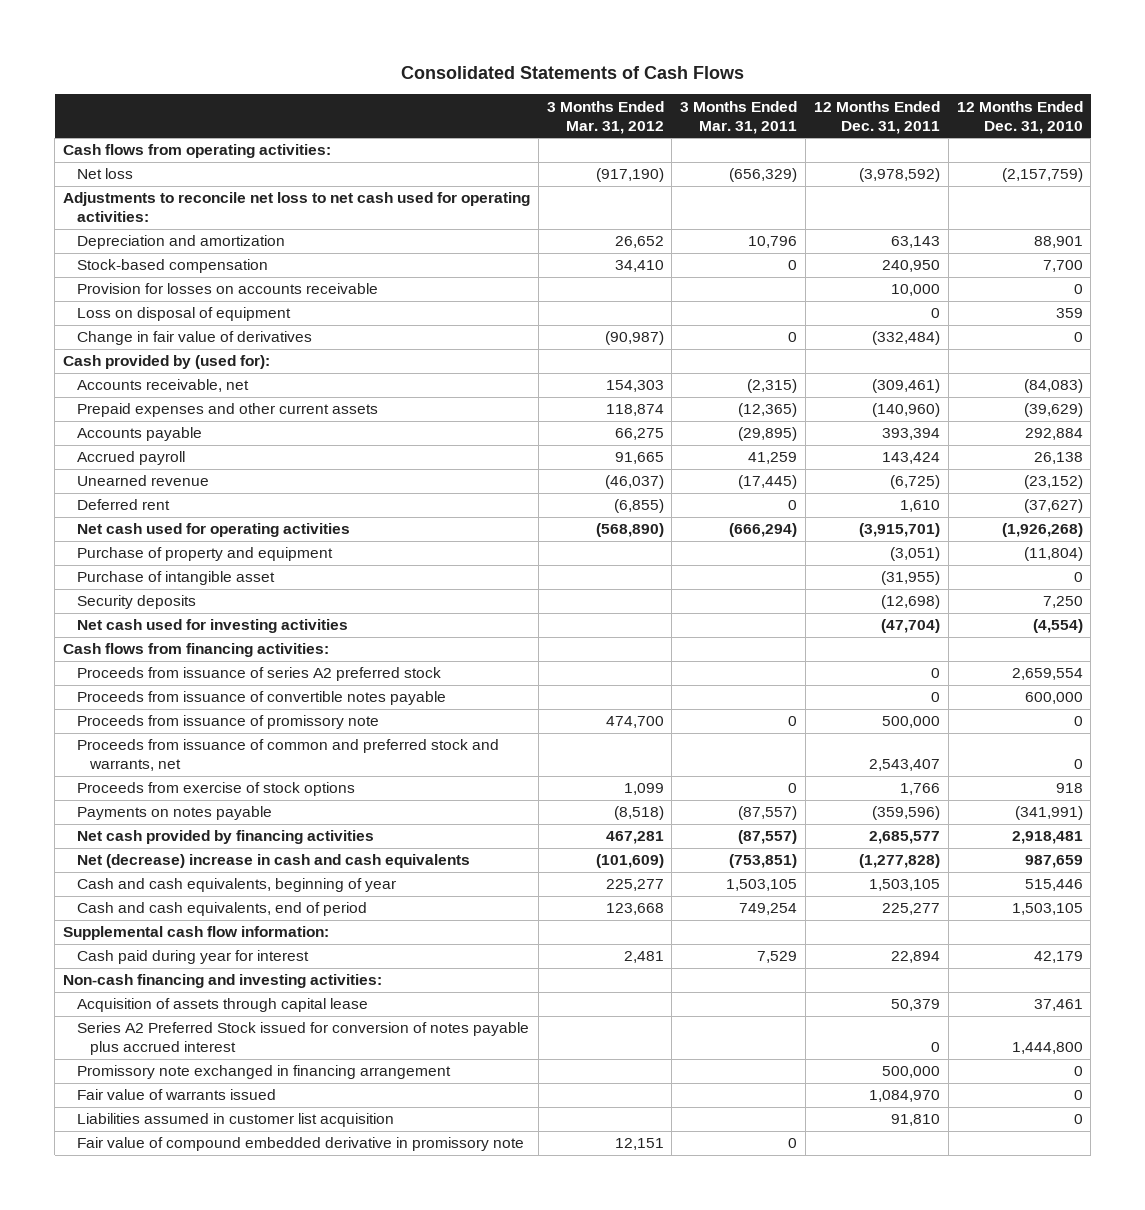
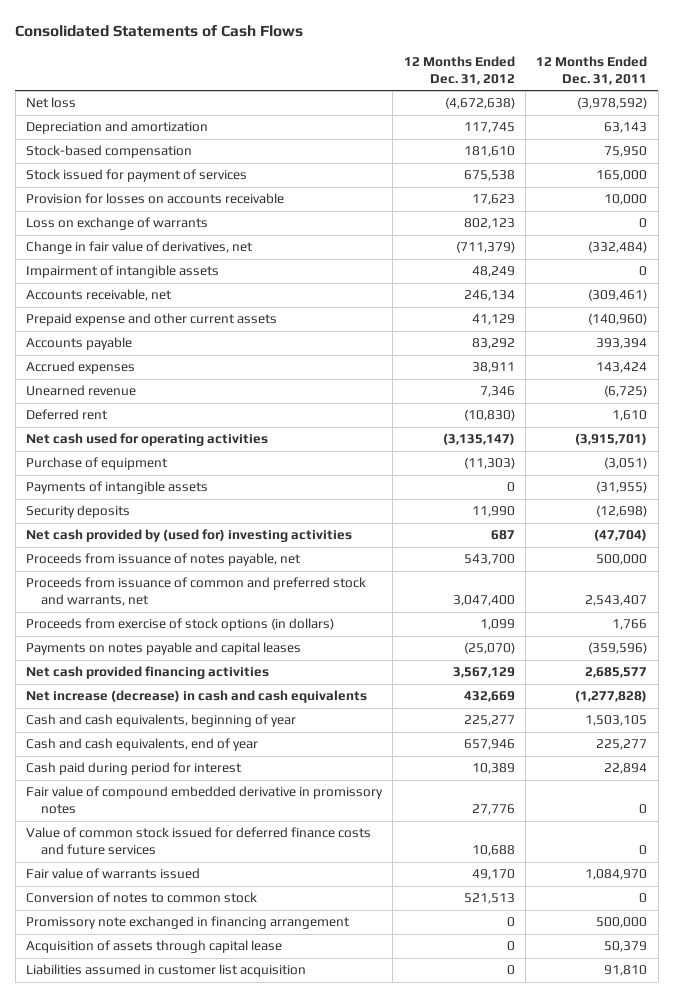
- | 3 Months Ended Mar. 31, 2012 | 3 Months Ended Mar. 31, 2011 | 12 Months Ended Dec. 31, 2011 | 12 Months Ended Dec. 31, 2010
+ | 12 Months Ended Dec. 31, 2012 | 12 Months Ended Dec. 31, 2011
- Cash flows from operating activities:
- Adjustments to reconcile net loss to net cash used for operating activities:
- Stock-based compensation | 34,410 | 0 | 240,950 | 7,700
+ Stock-based compensation | 181,610 | 75,950
+ Stock issued for payment of services | 675,538 | 165,000
- Loss on disposal of equipment | | | 0 | 359
- Change in fair value of derivatives | (90,987) | 0 | (332,484) | 0
- Cash provided by (used for):
+ Loss on exchange of warrants | 802,123 | 0
+ Change in fair value of derivatives, net | (711,379) | (332,484)
+ Impairment of intangible assets | 48,249 | 0
- Prepaid expenses and other current assets | 118,874 | (12,365) | (140,960) | (39,629)
+ Prepaid expense and other current assets | 41,129 | (140,960)
- Accrued payroll | 91,665 | 41,259 | 143,424 | 26,138
+ Accrued expenses | 38,911 | 143,424
- Purchase of property and equipment | | | (3,051) | (11,804)
- Purchase of intangible asset | | | (31,955) | 0
+ Purchase of equipment | (11,303) | (3,051)
+ Payments of intangible assets | 0 | (31,955)
- Net cash used for investing activities | | | (47,704) | (4,554)
- Cash flows from financing activities:
- Proceeds from issuance of series A2 preferred stock | | | 0 | 2,659,554
- Proceeds from issuance of convertible notes payable | | | 0 | 600,000
- Proceeds from issuance of promissory note | 474,700 | 0 | 500,000 | 0
+ Net cash provided by (used for) investing activities | 687 | (47,704)
+ Proceeds from issuance of notes payable, net | 543,700 | 500,000
- Proceeds from exercise of stock options | 1,099 | 0 | 1,766 | 918
- Payments on notes payable | (8,518) | (87,557) | (359,596) | (341,991)
- Net cash provided by financing activities | 467,281 | (87,557) | 2,685,577 | 2,918,481
- Net (decrease) increase in cash and cash equivalents | (101,609) | (753,851) | (1,277,828) | 987,659
+ Proceeds from exercise of stock options (in dollars) | 1,099 | 1,766
+ Payments on notes payable and capital leases | (25,070) | (359,596)
+ Net cash provided financing activities | 3,567,129 | 2,685,577
+ Net increase (decrease) in cash and cash equivalents | 432,669 | (1,277,828)
- Cash and cash equivalents, end of period | 123,668 | 749,254 | 225,277 | 1,503,105
- Supplemental cash flow information:
- Cash paid during year for interest | 2,481 | 7,529 | 22,894 | 42,179
- Non-cash financing and investing activities:
- Series A2 Preferred Stock issued for conversion of notes payable plus accrued interest | | | 0 | 1,444,800
+ Cash and cash equivalents, end of year | 657,946 | 225,277
+ Cash paid during period for interest | 10,389 | 22,894
+ Fair value of compound embedded derivative in promissory notes | 27,776 | 0
+ Value of common stock issued for deferred finance costs and future services | 10,688 | 0
+ Conversion of notes to common stock | 521,513 | 0
moved down: Promissory note exchanged in financing arrangement | 0 | 500,000
moved down: Acquisition of assets through capital lease | 0 | 50,379
- Fair value of compound embedded derivative in promissory note | 12,151 | 0 | |

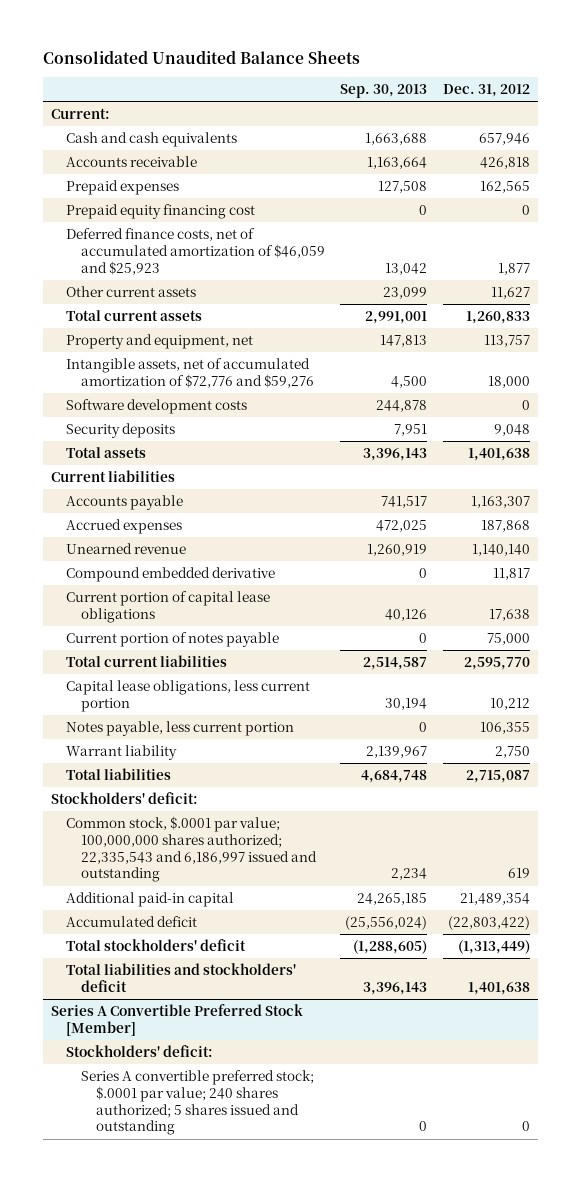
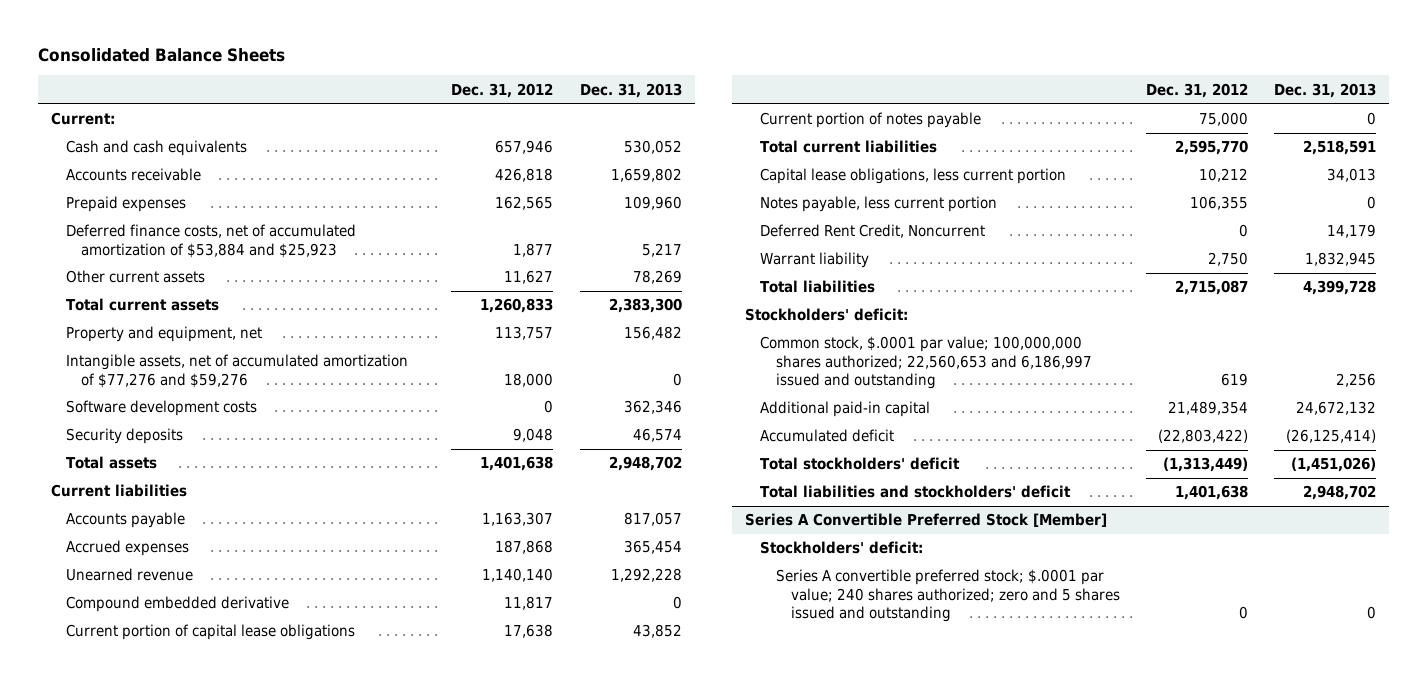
- Consolidated Unaudited Balance Sheets
+ Consolidated Balance Sheets
- | Sep. 30, 2013 | Dec. 31, 2012
+ | Dec. 31, 2012 | Dec. 31, 2013
- Prepaid equity financing cost | 0 | 0
- Deferred finance costs, net of accumulated amortization of $46,059 and $25,923 | 13,042 | 1,877
+ Deferred finance costs, net of accumulated amortization of $53,884 and $25,923 | 1,877 | 5,217
- Intangible assets, net of accumulated amortization of $72,776 and $59,276 | 4,500 | 18,000
+ Intangible assets, net of accumulated amortization of $77,276 and $59,276 | 18,000 | 0
+ Deferred Rent Credit, Noncurrent | 0 | 14,179
- Common stock, $.0001 par value; 100,000,000 shares authorized; 22,335,543 and 6,186,997 issued and outstanding | 2,234 | 619
+ Common stock, $.0001 par value; 100,000,000 shares authorized; 22,560,653 and 6,186,997 issued and outstanding | 619 | 2,256
@ Series A Convertible Preferred Stock [Member]
- Series A convertible preferred stock; $.0001 par value; 240 shares authorized; 5 shares issued and outstanding | 0 | 0
+ Series A convertible preferred stock; $.0001 par value; 240 shares authorized; zero and 5 shares issued and outstanding | 0 | 0

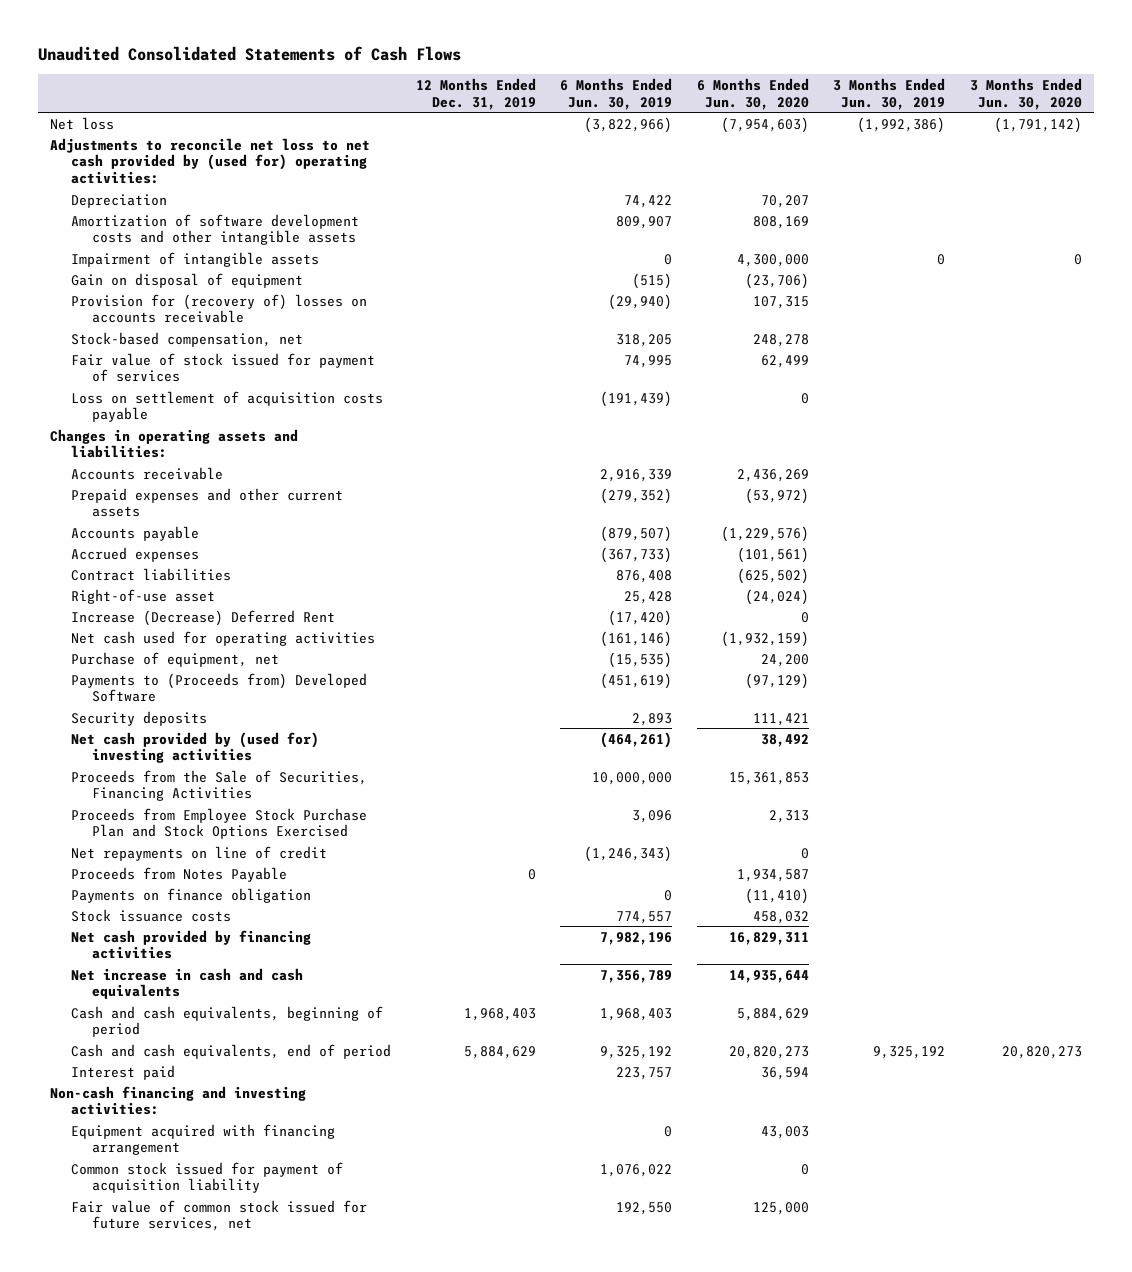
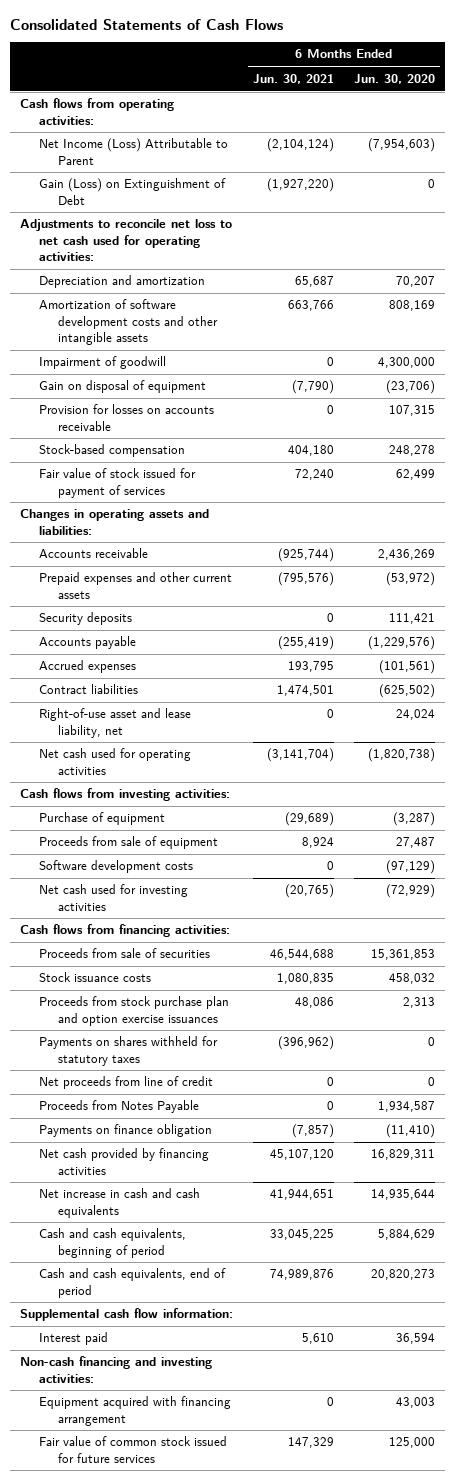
- Unaudited Consolidated Statements of Cash Flows
+ Consolidated Statements of Cash Flows
- | 12 Months Ended Dec. 31, 2019 | 6 Months Ended Jun. 30, 2019 | 6 Months Ended Jun. 30, 2020 | 3 Months Ended Jun. 30, 2019 | 3 Months Ended Jun. 30, 2020
+ | 6 Months Ended Jun. 30, 2021 | 6 Months Ended Jun. 30, 2020
- Net loss | | (3,822,966) | (7,954,603) | (1,992,386) | (1,791,142)
- Adjustments to reconcile net loss to net cash provided by (used for) operating activities:
- Depreciation | | 74,422 | 70,207 | |
+ Cash flows from operating activities:
+ Net Income (Loss) Attributable to Parent | (2,104,124) | (7,954,603)
+ Gain (Loss) on Extinguishment of Debt | (1,927,220) | 0
+ Adjustments to reconcile net loss to net cash used for operating activities:
+ Depreciation and amortization | 65,687 | 70,207
- Impairment of intangible assets | | 0 | 4,300,000 | 0 | 0
+ Impairment of goodwill | 0 | 4,300,000
- Provision for (recovery of) losses on accounts receivable | | (29,940) | 107,315 | |
- Stock-based compensation, net | | 318,205 | 248,278 | |
+ Provision for losses on accounts receivable | 0 | 107,315
+ Stock-based compensation | 404,180 | 248,278
- Loss on settlement of acquisition costs payable | | (191,439) | 0 | |
moved up: Security deposits | 0 | 111,421
- Right-of-use asset | | 25,428 | (24,024) | |
- Increase (Decrease) Deferred Rent | | (17,420) | 0 | |
- Net cash used for operating activities | | (161,146) | (1,932,159) | |
- Purchase of equipment, net | | (15,535) | 24,200 | |
- Payments to (Proceeds from) Developed Software | | (451,619) | (97,129) | |
- Net cash provided by (used for) investing activities | | (464,261) | 38,492 | |
- Proceeds from the Sale of Securities, Financing Activities | | 10,000,000 | 15,361,853 | |
- Proceeds from Employee Stock Purchase Plan and Stock Options Exercised | | 3,096 | 2,313 | |
- Net repayments on line of credit | | (1,246,343) | 0 | |
+ Right-of-use asset and lease liability, net | 0 | 24,024
+ Net cash used for operating activities | (3,141,704) | (1,820,738)
+ Cash flows from investing activities:
+ Purchase of equipment | (29,689) | (3,287)
+ Proceeds from sale of equipment | 8,924 | 27,487
+ Software development costs | 0 | (97,129)
+ Net cash used for investing activities | (20,765) | (72,929)
+ Cash flows from financing activities:
+ Proceeds from sale of securities | 46,544,688 | 15,361,853
moved up: Stock issuance costs | 1,080,835 | 458,032
+ Proceeds from stock purchase plan and option exercise issuances | 48,086 | 2,313
+ Payments on shares withheld for statutory taxes | (396,962) | 0
+ Net proceeds from line of credit | 0 | 0
+ Supplemental cash flow information:
- Common stock issued for payment of acquisition liability | | 1,076,022 | 0 | |
- Fair value of common stock issued for future services, net | | 192,550 | 125,000 | |
+ Fair value of common stock issued for future services | 147,329 | 125,000

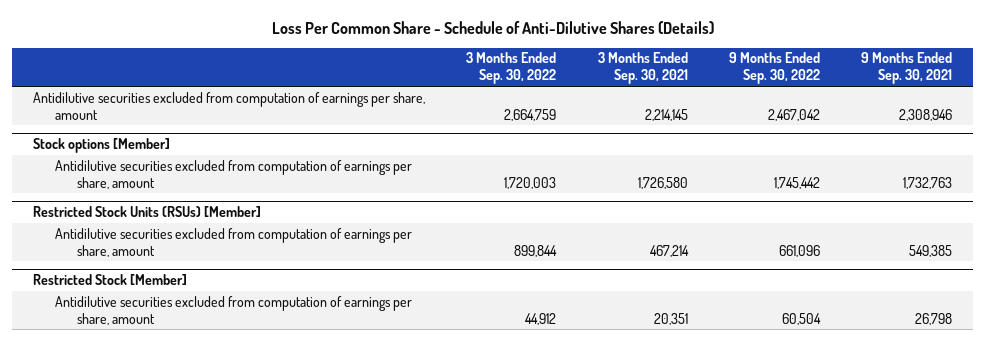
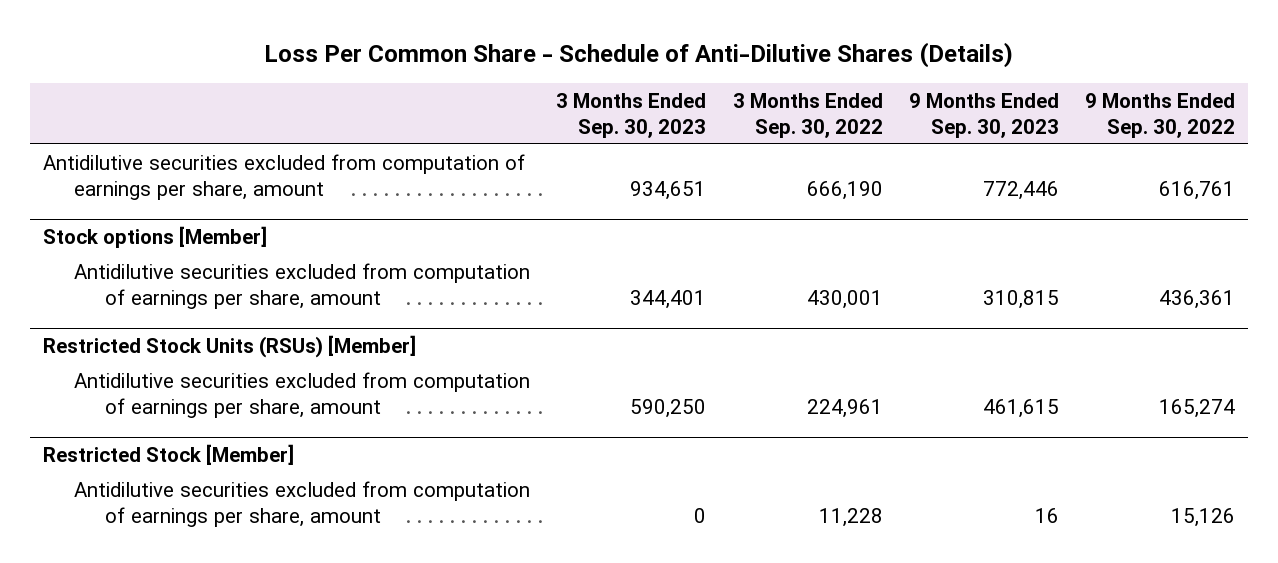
- | 3 Months Ended Sep. 30, 2022 | 3 Months Ended Sep. 30, 2021 | 9 Months Ended Sep. 30, 2022 | 9 Months Ended Sep. 30, 2021
+ | 3 Months Ended Sep. 30, 2023 | 3 Months Ended Sep. 30, 2022 | 9 Months Ended Sep. 30, 2023 | 9 Months Ended Sep. 30, 2022
- Antidilutive securities excluded from computation of earnings per share, amount | 2,664,759 | 2,214,145 | 2,467,042 | 2,308,946
+ Antidilutive securities excluded from computation of earnings per share, amount | 934,651 | 666,190 | 772,446 | 616,761
@ Stock options [Member]
- Antidilutive securities excluded from computation of earnings per share, amount | 1,720,003 | 1,726,580 | 1,745,442 | 1,732,763
+ Antidilutive securities excluded from computation of earnings per share, amount | 344,401 | 430,001 | 310,815 | 436,361
@ Restricted Stock Units (RSUs) [Member]
- Antidilutive securities excluded from computation of earnings per share, amount | 899,844 | 467,214 | 661,096 | 549,385
+ Antidilutive securities excluded from computation of earnings per share, amount | 590,250 | 224,961 | 461,615 | 165,274
@ Restricted Stock [Member]
- Antidilutive securities excluded from computation of earnings per share, amount | 44,912 | 20,351 | 60,504 | 26,798
+ Antidilutive securities excluded from computation of earnings per share, amount | 0 | 11,228 | 16 | 15,126

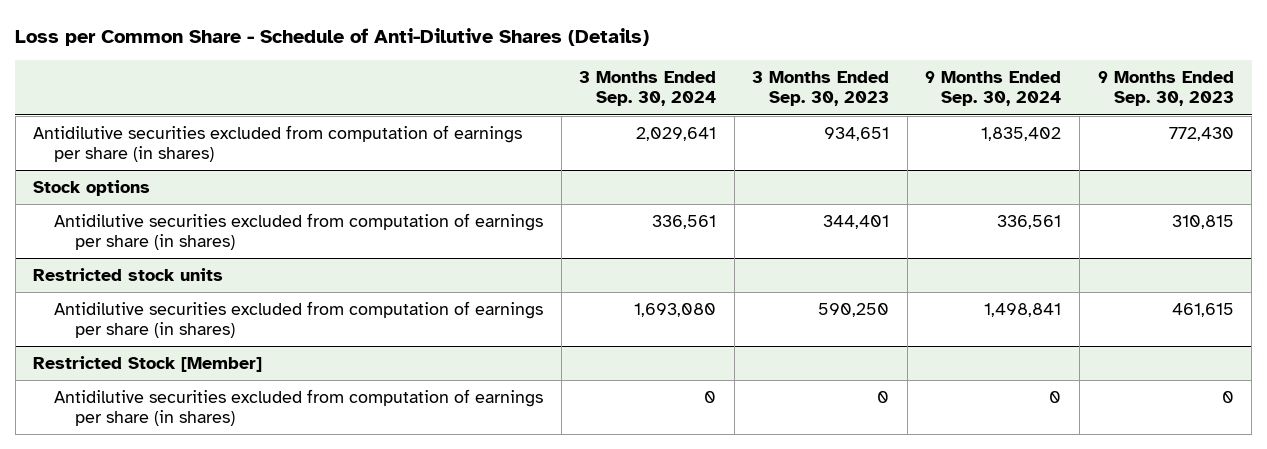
- Loss Per Common Share - Schedule of Anti-Dilutive Shares (Details)
+ Loss per Common Share - Schedule of Anti-Dilutive Shares (Details)
- | 3 Months Ended Sep. 30, 2023 | 3 Months Ended Sep. 30, 2022 | 9 Months Ended Sep. 30, 2023 | 9 Months Ended Sep. 30, 2022
+ | 3 Months Ended Sep. 30, 2024 | 3 Months Ended Sep. 30, 2023 | 9 Months Ended Sep. 30, 2024 | 9 Months Ended Sep. 30, 2023
- Antidilutive securities excluded from computation of earnings per share, amount | 934,651 | 666,190 | 772,446 | 616,761
- Stock options [Member]
- Antidilutive securities excluded from computation of earnings per share, amount | 344,401 | 430,001 | 310,815 | 436,361
- Restricted Stock Units (RSUs) [Member]
- Antidilutive securities excluded from computation of earnings per share, amount | 590,250 | 224,961 | 461,615 | 165,274
+ Antidilutive securities excluded from computation of earnings per share (in shares) | 2,029,641 | 934,651 | 1,835,402 | 772,430
+ Stock options
+ Antidilutive securities excluded from computation of earnings per share (in shares) | 336,561 | 344,401 | 336,561 | 310,815
+ Restricted stock units
+ Antidilutive securities excluded from computation of earnings per share (in shares) | 1,693,080 | 590,250 | 1,498,841 | 461,615
@ Restricted Stock [Member]
- Antidilutive securities excluded from computation of earnings per share, amount | 0 | 11,228 | 16 | 15,126
+ Antidilutive securities excluded from computation of earnings per share (in shares) | 0 | 0 | 0 | 0

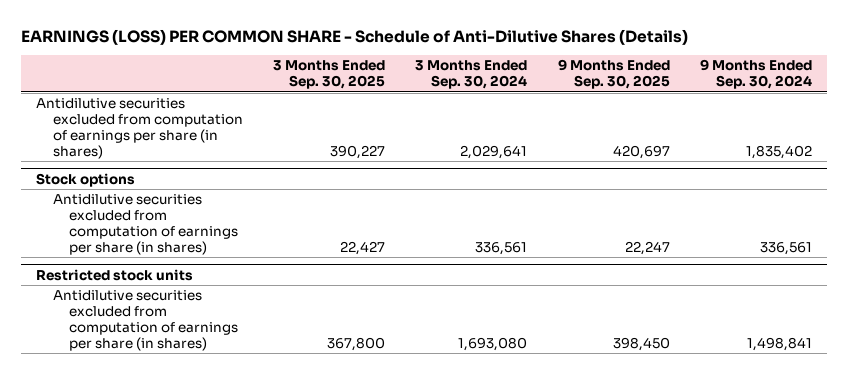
- Loss per Common Share - Schedule of Anti-Dilutive Shares (Details)
+ EARNINGS (LOSS) PER COMMON SHARE - Schedule of Anti-Dilutive Shares (Details)
- | 3 Months Ended Sep. 30, 2024 | 3 Months Ended Sep. 30, 2023 | 9 Months Ended Sep. 30, 2024 | 9 Months Ended Sep. 30, 2023
+ | 3 Months Ended Sep. 30, 2025 | 3 Months Ended Sep. 30, 2024 | 9 Months Ended Sep. 30, 2025 | 9 Months Ended Sep. 30, 2024
- Restricted Stock [Member]
- Antidilutive securities excluded from computation of earnings per share (in shares) | 0 | 0 | 0 | 0

